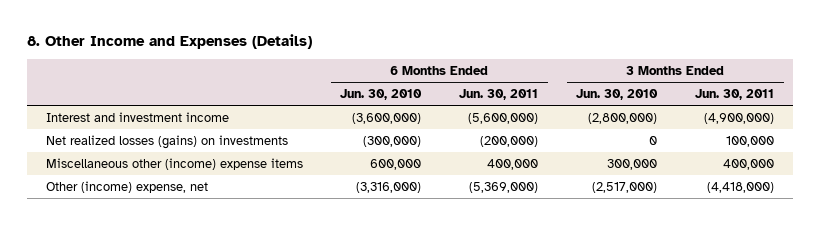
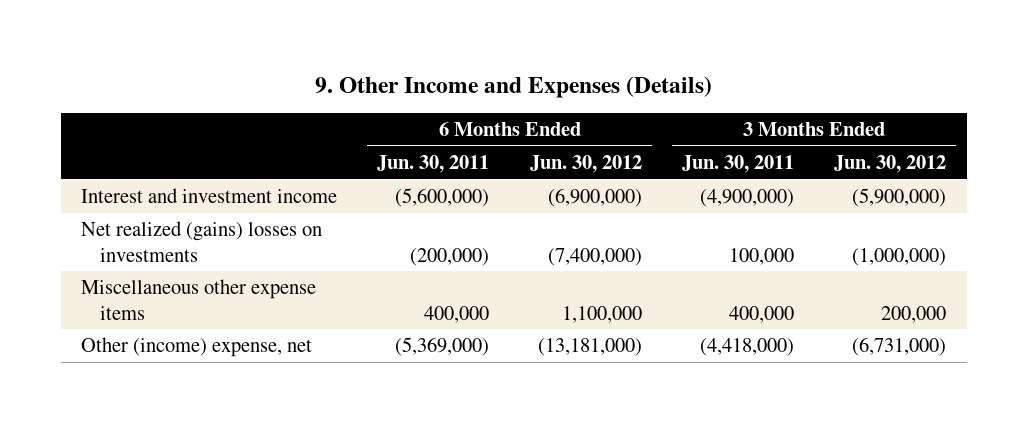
- 8. Other Income and Expenses (Details)
+ 9. Other Income and Expenses (Details)
- | 6 Months Ended Jun. 30, 2010 | 6 Months Ended Jun. 30, 2011 | 3 Months Ended Jun. 30, 2010 | 3 Months Ended Jun. 30, 2011
+ | 6 Months Ended Jun. 30, 2011 | 6 Months Ended Jun. 30, 2012 | 3 Months Ended Jun. 30, 2011 | 3 Months Ended Jun. 30, 2012
- Net realized losses (gains) on investments | (300,000) | (200,000) | 0 | 100,000
- Miscellaneous other (income) expense items | 600,000 | 400,000 | 300,000 | 400,000
+ Net realized (gains) losses on investments | (200,000) | (7,400,000) | 100,000 | (1,000,000)
+ Miscellaneous other expense items | 400,000 | 1,100,000 | 400,000 | 200,000

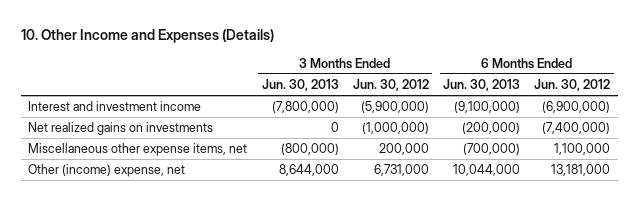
- 9. Other Income and Expenses (Details)
+ 10. Other Income and Expenses (Details)
- | 6 Months Ended Jun. 30, 2011 | 6 Months Ended Jun. 30, 2012 | 3 Months Ended Jun. 30, 2011 | 3 Months Ended Jun. 30, 2012
+ | 3 Months Ended Jun. 30, 2013 | 3 Months Ended Jun. 30, 2012 | 6 Months Ended Jun. 30, 2013 | 6 Months Ended Jun. 30, 2012
- Net realized (gains) losses on investments | (200,000) | (7,400,000) | 100,000 | (1,000,000)
- Miscellaneous other expense items | 400,000 | 1,100,000 | 400,000 | 200,000
- Other (income) expense, net | (5,369,000) | (13,181,000) | (4,418,000) | (6,731,000)
+ Net realized gains on investments | 0 | (1,000,000) | (200,000) | (7,400,000)
+ Miscellaneous other expense items, net | (800,000) | 200,000 | (700,000) | 1,100,000
+ Other (income) expense, net | 8,644,000 | 6,731,000 | 10,044,000 | 13,181,000

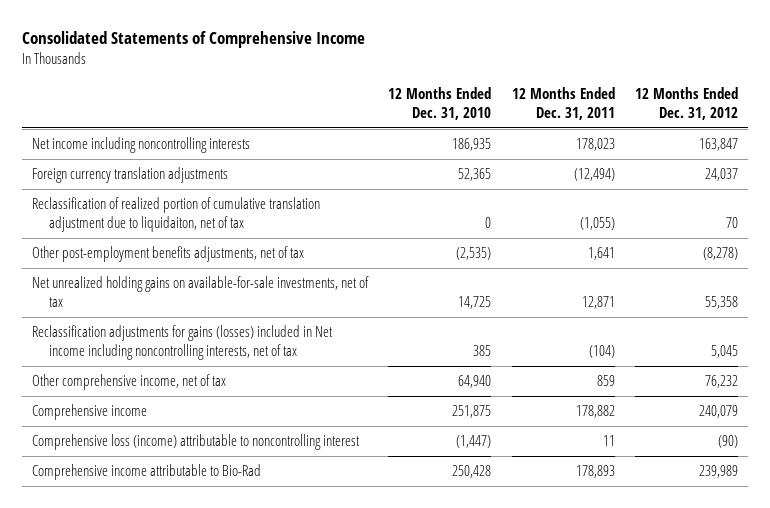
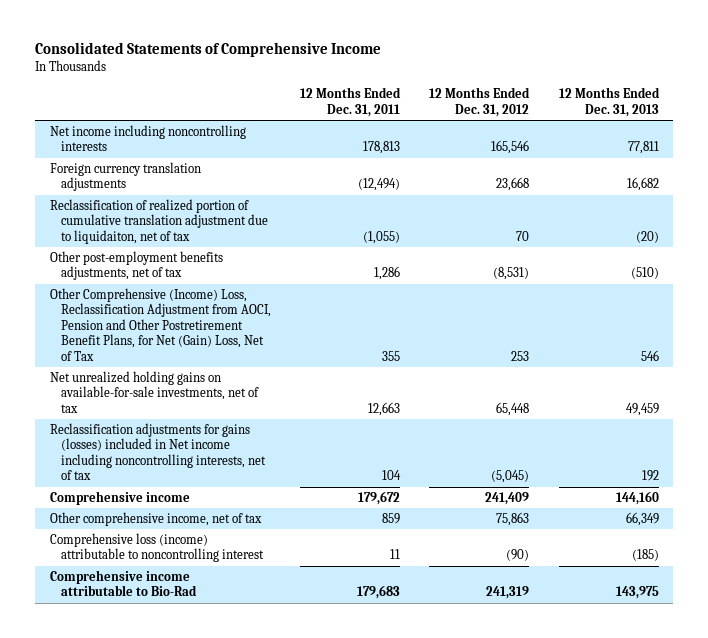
- | 12 Months Ended Dec. 31, 2010 | 12 Months Ended Dec. 31, 2011 | 12 Months Ended Dec. 31, 2012
+ | 12 Months Ended Dec. 31, 2011 | 12 Months Ended Dec. 31, 2012 | 12 Months Ended Dec. 31, 2013
- Net income including noncontrolling interests | 186,935 | 178,023 | 163,847
- Foreign currency translation adjustments | 52,365 | (12,494) | 24,037
+ Net income including noncontrolling interests | 178,813 | 165,546 | 77,811
+ Foreign currency translation adjustments | (12,494) | 23,668 | 16,682
- Other post-employment benefits adjustments, net of tax | (2,535) | 1,641 | (8,278)
- Net unrealized holding gains on available-for-sale investments, net of tax | 14,725 | 12,871 | 55,358
- Reclassification adjustments for gains (losses) included in Net income including noncontrolling interests, net of tax | 385 | (104) | 5,045
- Other comprehensive income, net of tax | 64,940 | 859 | 76,232
- Comprehensive income | 251,875 | 178,882 | 240,079
+ Other post-employment benefits adjustments, net of tax | 1,286 | (8,531) | (510)
+ Other Comprehensive (Income) Loss, Reclassification Adjustment from AOCI, Pension and Other Postretirement Benefit Plans, for Net (Gain) Loss, Net of Tax | 355 | 253 | 546
+ Net unrealized holding gains on available-for-sale investments, net of tax | 12,663 | 65,448 | 49,459
+ Reclassification adjustments for gains (losses) included in Net income including noncontrolling interests, net of tax | 104 | (5,045) | 192
+ Comprehensive income | 179,672 | 241,409 | 144,160
+ Other comprehensive income, net of tax | 859 | 75,863 | 66,349
- Comprehensive income attributable to Bio-Rad | 250,428 | 178,893 | 239,989
+ Comprehensive income attributable to Bio-Rad | 179,683 | 241,319 | 143,975

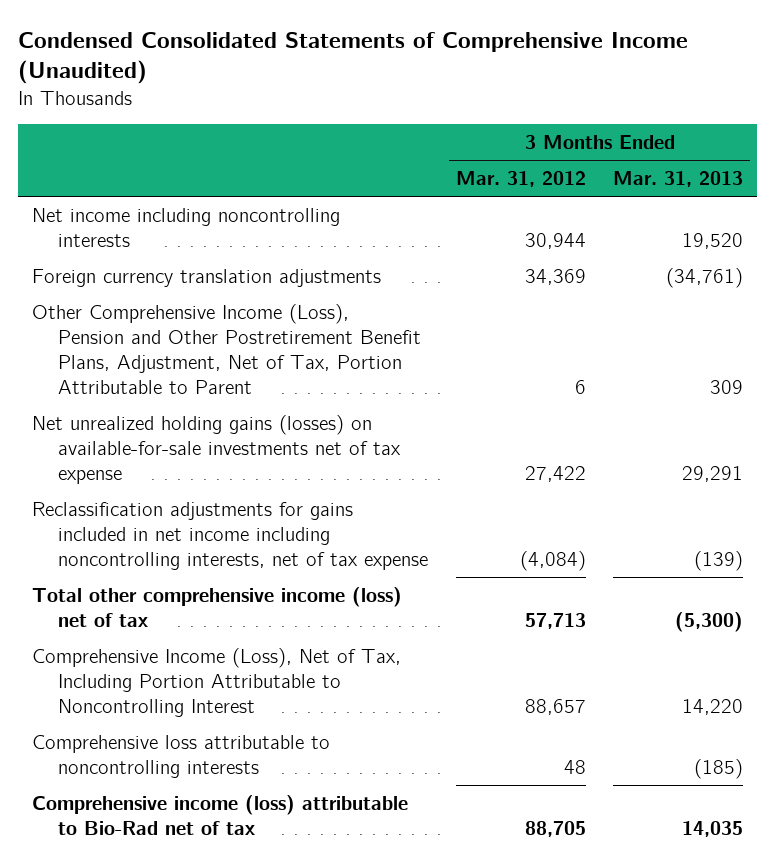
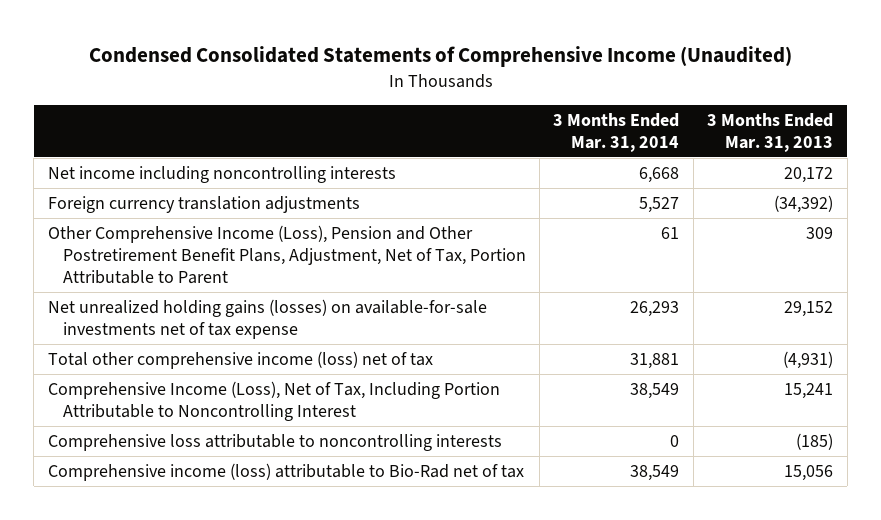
- | 3 Months Ended Mar. 31, 2012 | 3 Months Ended Mar. 31, 2013
+ | 3 Months Ended Mar. 31, 2014 | 3 Months Ended Mar. 31, 2013
- Net income including noncontrolling interests | 30,944 | 19,520
- Foreign currency translation adjustments | 34,369 | (34,761)
+ Net income including noncontrolling interests | 6,668 | 20,172
+ Foreign currency translation adjustments | 5,527 | (34,392)
- Net unrealized holding gains (losses) on available-for-sale investments net of tax expense | 27,422 | 29,291
- Reclassification adjustments for gains included in net income including noncontrolling interests, net of tax expense | (4,084) | (139)
- Total other comprehensive income (loss) net of tax | 57,713 | (5,300)
- Comprehensive Income (Loss), Net of Tax, Including Portion Attributable to Noncontrolling Interest | 88,657 | 14,220
+ Net unrealized holding gains (losses) on available-for-sale investments net of tax expense | 26,293 | 29,152
+ Total other comprehensive income (loss) net of tax | 31,881 | (4,931)
+ Comprehensive Income (Loss), Net of Tax, Including Portion Attributable to Noncontrolling Interest | 38,549 | 15,241
- Comprehensive income (loss) attributable to Bio-Rad net of tax | 88,705 | 14,035
+ Comprehensive income (loss) attributable to Bio-Rad net of tax | 38,549 | 15,056

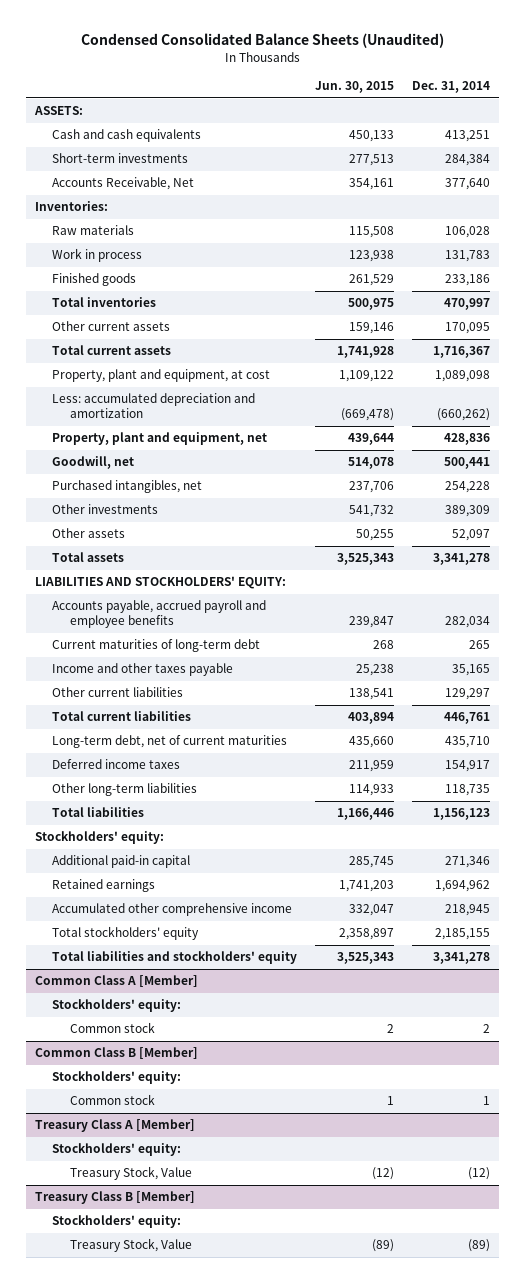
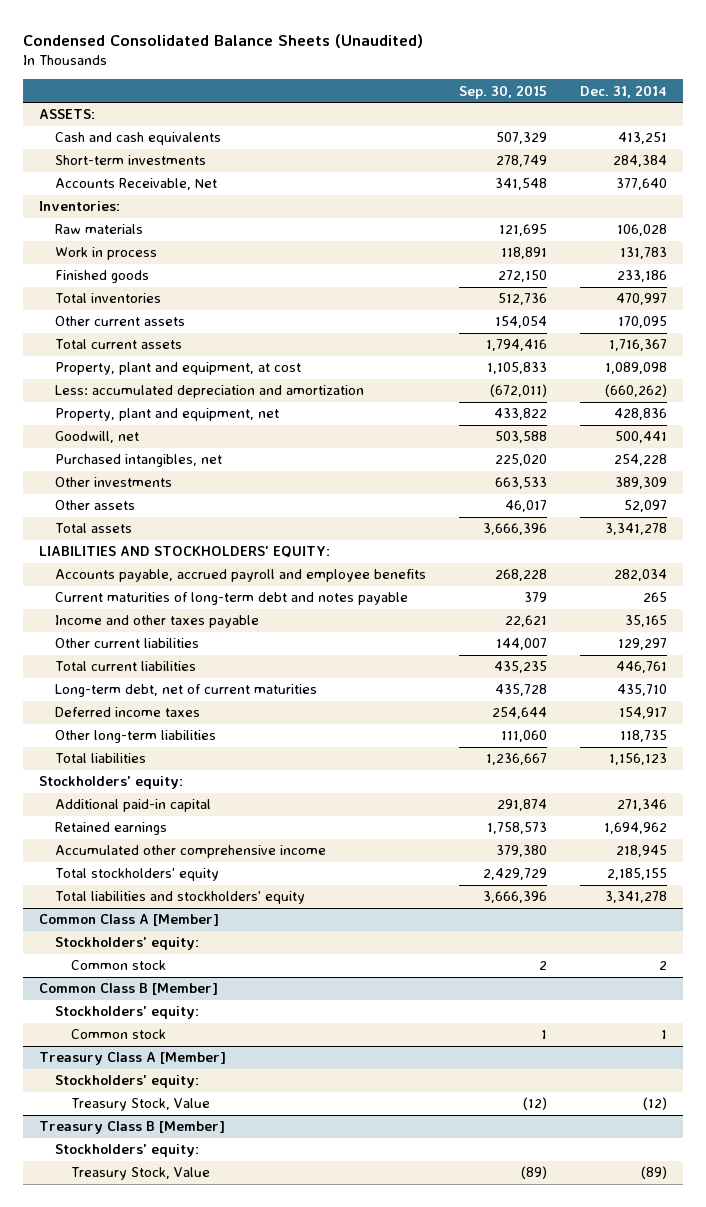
- | Jun. 30, 2015 | Dec. 31, 2014
+ | Sep. 30, 2015 | Dec. 31, 2014
- Current maturities of long-term debt | 268 | 265
+ Current maturities of long-term debt and notes payable | 379 | 265

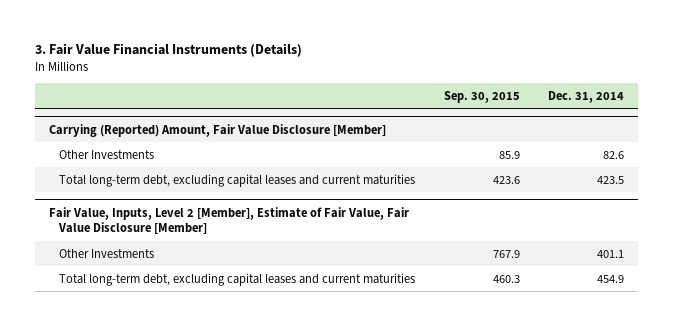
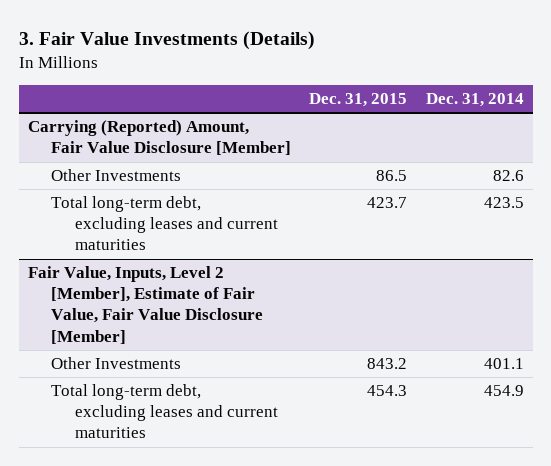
- 3. Fair Value Financial Instruments (Details)
+ 3. Fair Value Investments (Details)
- | Sep. 30, 2015 | Dec. 31, 2014
+ | Dec. 31, 2015 | Dec. 31, 2014
@ Carrying (Reported) Amount, Fair Value Disclosure [Member]
- Total long-term debt, excluding capital leases and current maturities | 423.6 | 423.5
+ Total long-term debt, excluding leases and current maturities | 423.7 | 423.5
@ Fair Value, Inputs, Level 2 [Member], Estimate of Fair Value, Fair Value Disclosure [Member]
- Total long-term debt, excluding capital leases and current maturities | 460.3 | 454.9
+ Total long-term debt, excluding leases and current maturities | 454.3 | 454.9

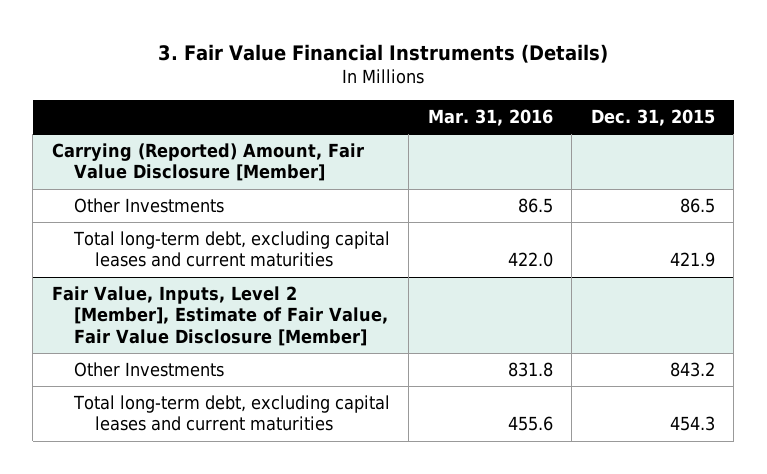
- 3. Fair Value Investments (Details)
+ 3. Fair Value Financial Instruments (Details)
- | Dec. 31, 2015 | Dec. 31, 2014
+ | Mar. 31, 2016 | Dec. 31, 2015
@ Carrying (Reported) Amount, Fair Value Disclosure [Member]
- Total long-term debt, excluding leases and current maturities | 423.7 | 423.5
+ Total long-term debt, excluding capital leases and current maturities | 422.0 | 421.9
@ Fair Value, Inputs, Level 2 [Member], Estimate of Fair Value, Fair Value Disclosure [Member]
- Total long-term debt, excluding leases and current maturities | 454.3 | 454.9
+ Total long-term debt, excluding capital leases and current maturities | 455.6 | 454.3

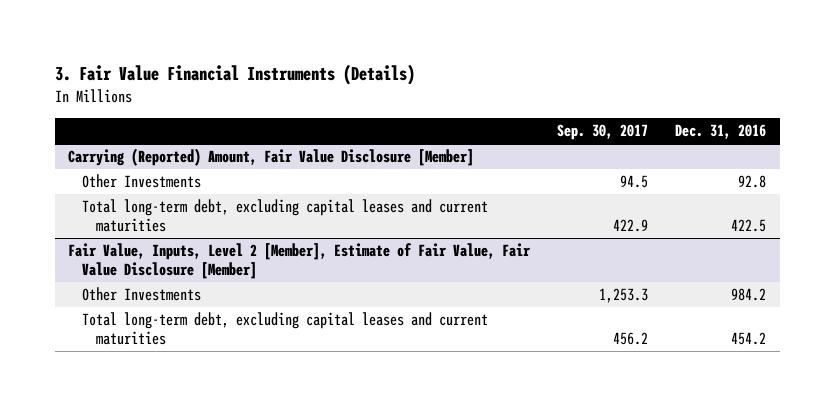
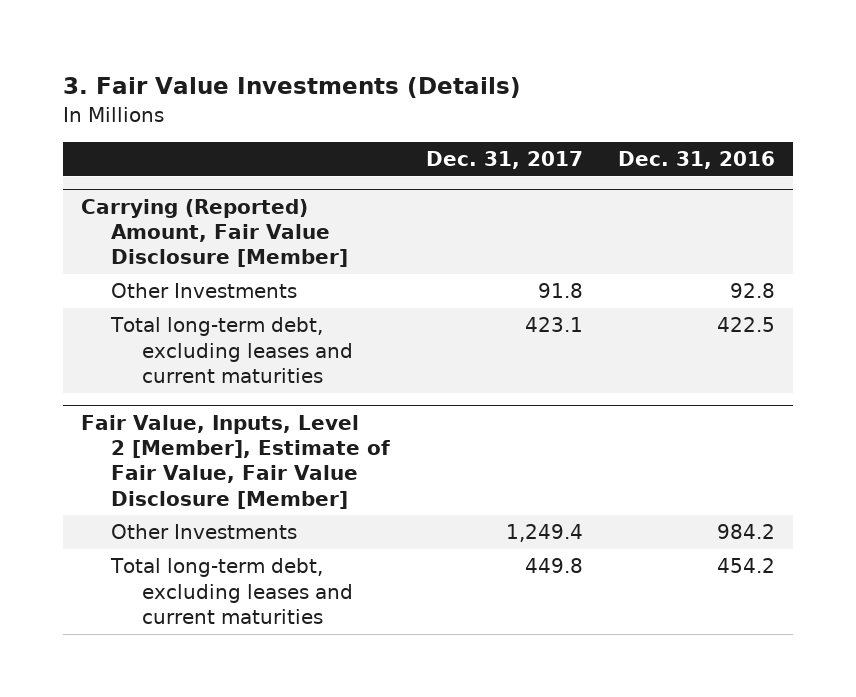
- 3. Fair Value Financial Instruments (Details)
+ 3. Fair Value Investments (Details)
- | Sep. 30, 2017 | Dec. 31, 2016
+ | Dec. 31, 2017 | Dec. 31, 2016
@ Carrying (Reported) Amount, Fair Value Disclosure [Member]
- Total long-term debt, excluding capital leases and current maturities | 422.9 | 422.5
+ Total long-term debt, excluding leases and current maturities | 423.1 | 422.5
@ Fair Value, Inputs, Level 2 [Member], Estimate of Fair Value, Fair Value Disclosure [Member]
- Total long-term debt, excluding capital leases and current maturities | 456.2 | 454.2
+ Total long-term debt, excluding leases and current maturities | 449.8 | 454.2

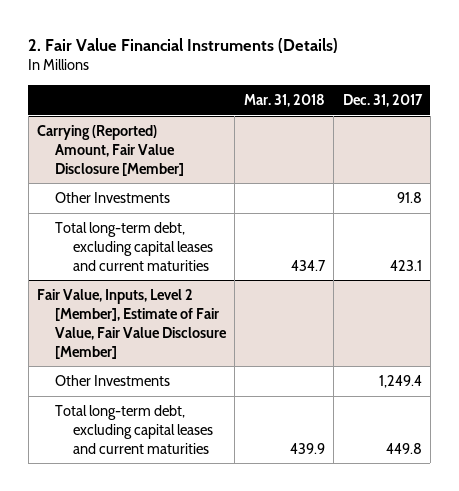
- 3. Fair Value Investments (Details)
+ 2. Fair Value Financial Instruments (Details)
- | Dec. 31, 2017 | Dec. 31, 2016
+ | Mar. 31, 2018 | Dec. 31, 2017
@ Carrying (Reported) Amount, Fair Value Disclosure [Member]
- Total long-term debt, excluding leases and current maturities | 423.1 | 422.5
+ Total long-term debt, excluding capital leases and current maturities | 434.7 | 423.1
@ Fair Value, Inputs, Level 2 [Member], Estimate of Fair Value, Fair Value Disclosure [Member]
- Total long-term debt, excluding leases and current maturities | 449.8 | 454.2
+ Total long-term debt, excluding capital leases and current maturities | 439.9 | 449.8

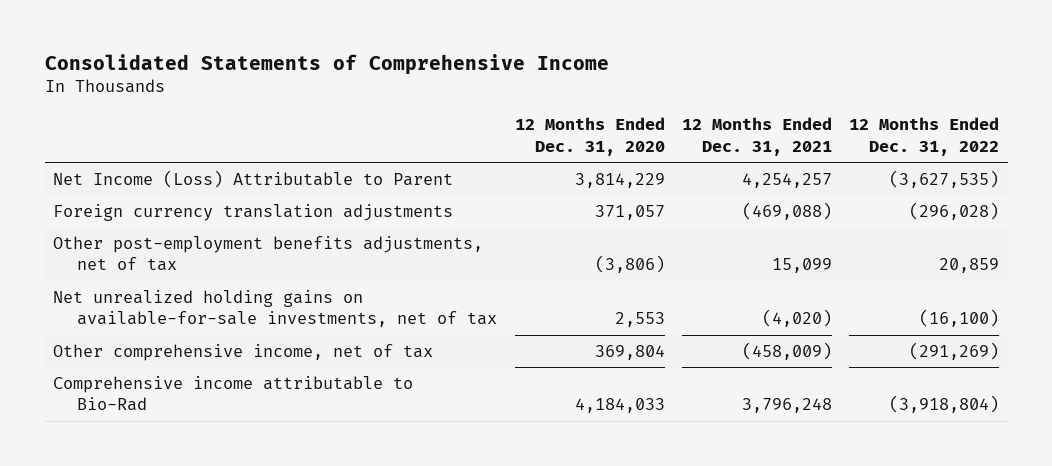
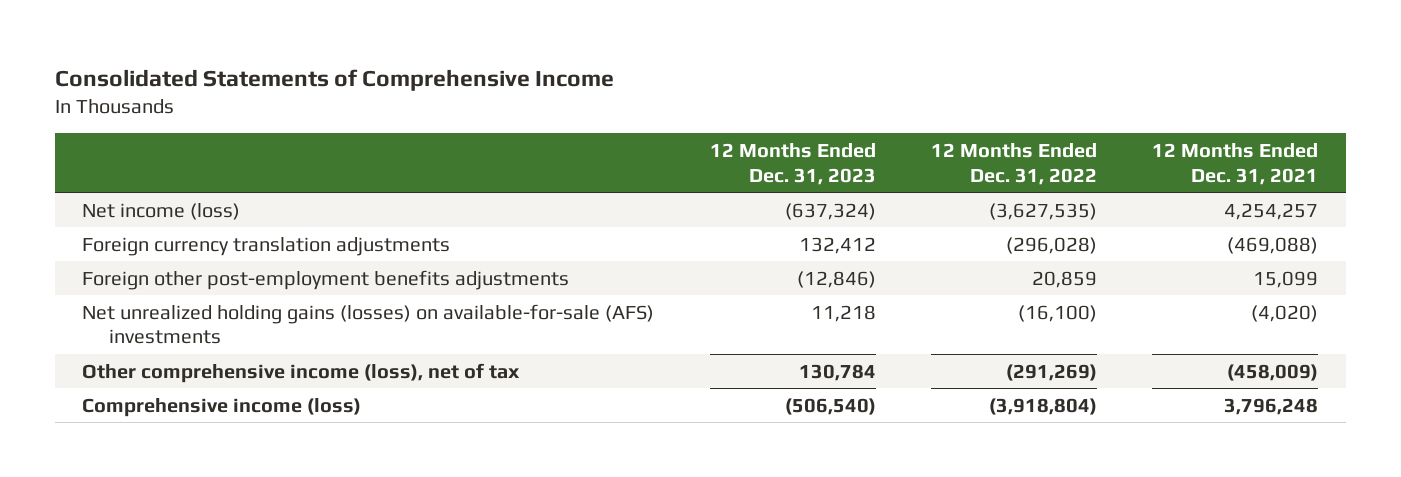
- | 12 Months Ended Dec. 31, 2020 | 12 Months Ended Dec. 31, 2021 | 12 Months Ended Dec. 31, 2022
+ | 12 Months Ended Dec. 31, 2023 | 12 Months Ended Dec. 31, 2022 | 12 Months Ended Dec. 31, 2021
- Net Income (Loss) Attributable to Parent | 3,814,229 | 4,254,257 | (3,627,535)
+ Net income (loss) | (637,324) | (3,627,535) | 4,254,257
- Other post-employment benefits adjustments, net of tax | (3,806) | 15,099 | 20,859
- Net unrealized holding gains on available-for-sale investments, net of tax | 2,553 | (4,020) | (16,100)
- Other comprehensive income, net of tax | 369,804 | (458,009) | (291,269)
- Comprehensive income attributable to Bio-Rad | 4,184,033 | 3,796,248 | (3,918,804)
+ Foreign other post-employment benefits adjustments | (12,846) | 20,859 | 15,099
+ Net unrealized holding gains (losses) on available-for-sale (AFS) investments | 11,218 | (16,100) | (4,020)
+ Other comprehensive income (loss), net of tax | 130,784 | (291,269) | (458,009)
+ Comprehensive income (loss) | (506,540) | (3,918,804) | 3,796,248

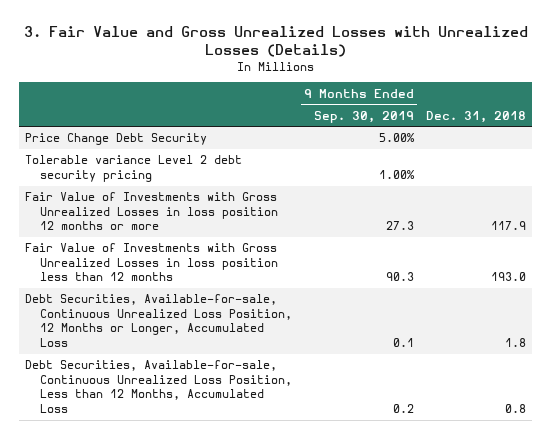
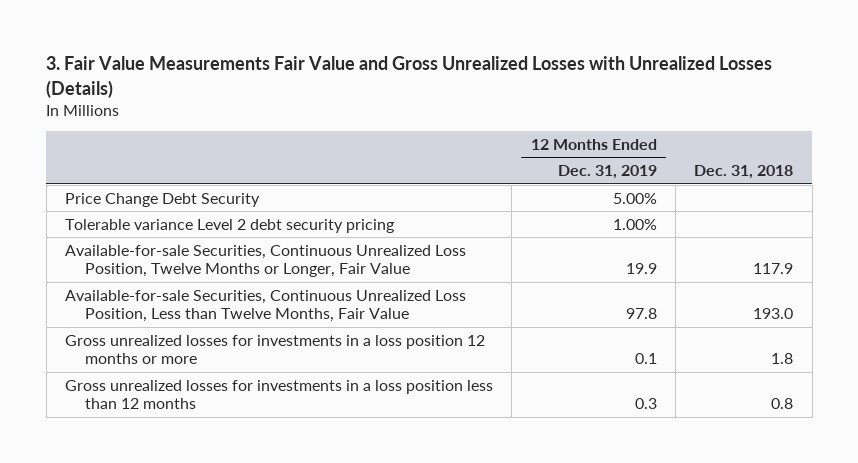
- 3. Fair Value and Gross Unrealized Losses with Unrealized Losses (Details)
+ 3. Fair Value Measurements Fair Value and Gross Unrealized Losses with Unrealized Losses (Details)
- | 9 Months Ended Sep. 30, 2019 | Dec. 31, 2018
+ | 12 Months Ended Dec. 31, 2019 | Dec. 31, 2018
- Fair Value of Investments with Gross Unrealized Losses in loss position 12 months or more | 27.3 | 117.9
- Fair Value of Investments with Gross Unrealized Losses in loss position less than 12 months | 90.3 | 193.0
- Debt Securities, Available-for-sale, Continuous Unrealized Loss Position, 12 Months or Longer, Accumulated Loss | 0.1 | 1.8
- Debt Securities, Available-for-sale, Continuous Unrealized Loss Position, Less than 12 Months, Accumulated Loss | 0.2 | 0.8
+ Available-for-sale Securities, Continuous Unrealized Loss Position, Twelve Months or Longer, Fair Value | 19.9 | 117.9
+ Available-for-sale Securities, Continuous Unrealized Loss Position, Less than Twelve Months, Fair Value | 97.8 | 193.0
+ Gross unrealized losses for investments in a loss position 12 months or more | 0.1 | 1.8
+ Gross unrealized losses for investments in a loss position less than 12 months | 0.3 | 0.8

